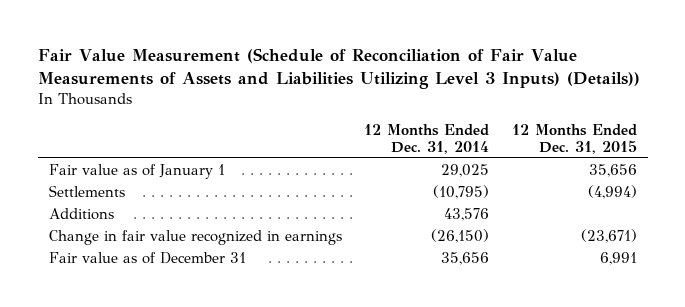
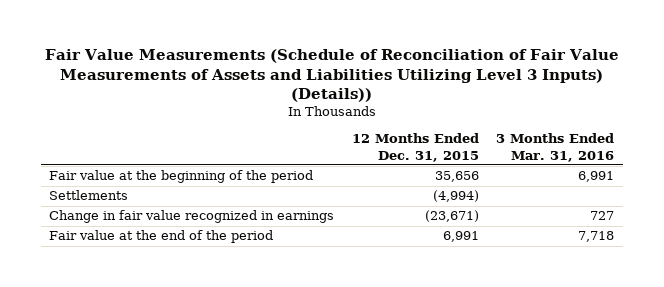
- Fair Value Measurement (Schedule of Reconciliation of Fair Value Measurements of Assets and Liabilities Utilizing Level 3 Inputs) (Details))
+ Fair Value Measurements (Schedule of Reconciliation of Fair Value Measurements of Assets and Liabilities Utilizing Level 3 Inputs) (Details))
- | 12 Months Ended Dec. 31, 2014 | 12 Months Ended Dec. 31, 2015
+ | 12 Months Ended Dec. 31, 2015 | 3 Months Ended Mar. 31, 2016
- Fair value as of January 1 | 29,025 | 35,656
+ Fair value at the beginning of the period | 35,656 | 6,991
- Additions | 43,576 |
- Fair value as of December 31 | 35,656 | 6,991
+ Fair value at the end of the period | 6,991 | 7,718

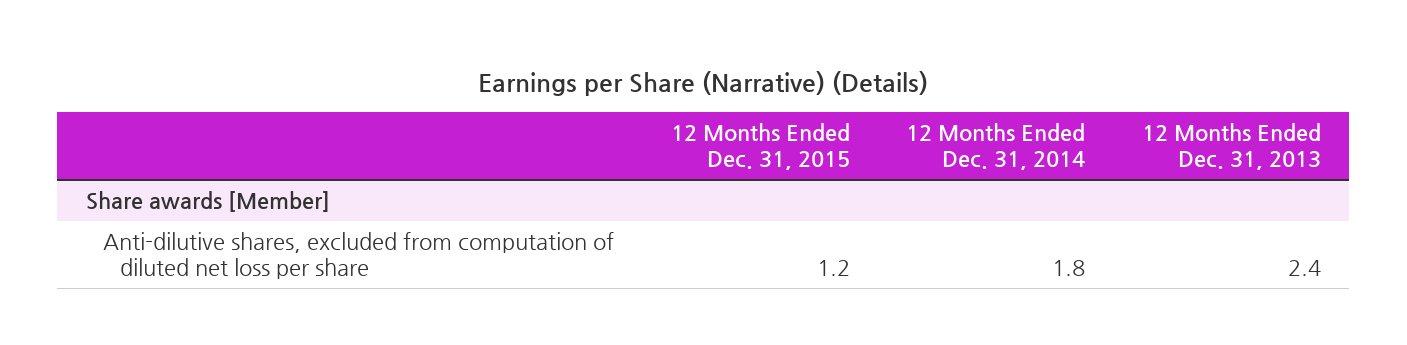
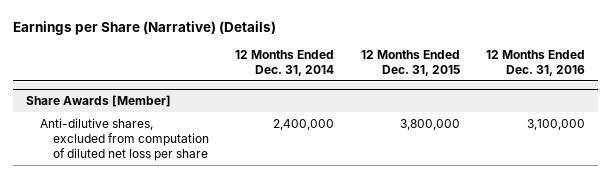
- | 12 Months Ended Dec. 31, 2015 | 12 Months Ended Dec. 31, 2014 | 12 Months Ended Dec. 31, 2013
+ | 12 Months Ended Dec. 31, 2014 | 12 Months Ended Dec. 31, 2015 | 12 Months Ended Dec. 31, 2016
- Share awards [Member]
- Anti-dilutive shares, excluded from computation of diluted net loss per share | 1.2 | 1.8 | 2.4
+ Share Awards [Member]
+ Anti-dilutive shares, excluded from computation of diluted net loss per share | 2,400,000 | 3,800,000 | 3,100,000

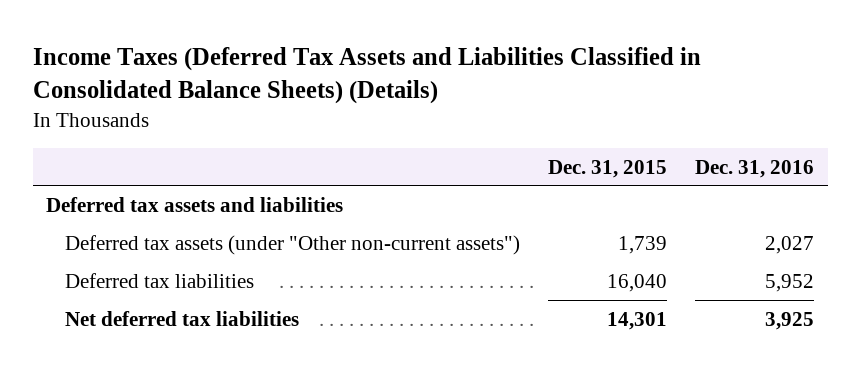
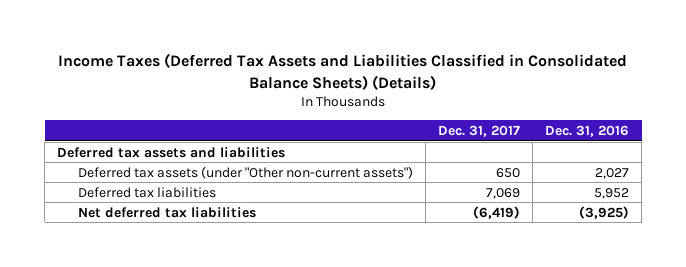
- | Dec. 31, 2015 | Dec. 31, 2016
+ | Dec. 31, 2017 | Dec. 31, 2016
- Net deferred tax liabilities | 14,301 | 3,925
+ Net deferred tax liabilities | (6,419) | (3,925)

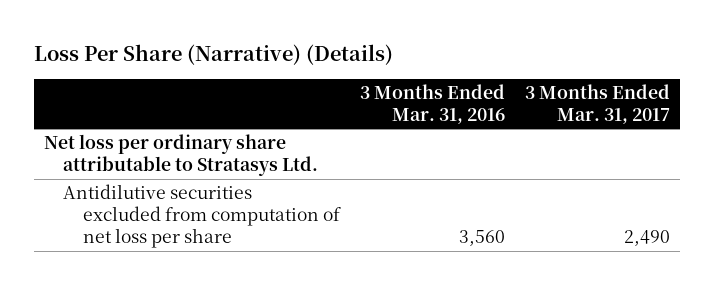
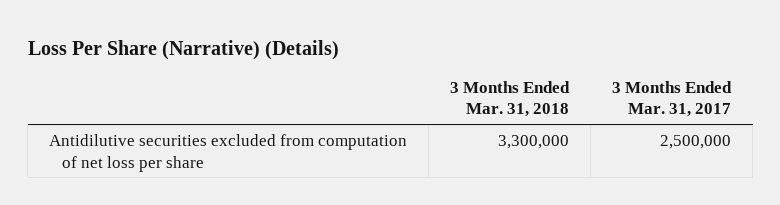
- | 3 Months Ended Mar. 31, 2016 | 3 Months Ended Mar. 31, 2017
+ | 3 Months Ended Mar. 31, 2018 | 3 Months Ended Mar. 31, 2017
- Net loss per ordinary share attributable to Stratasys Ltd.
- Antidilutive securities excluded from computation of net loss per share | 3,560 | 2,490
+ Antidilutive securities excluded from computation of net loss per share | 3,300,000 | 2,500,000

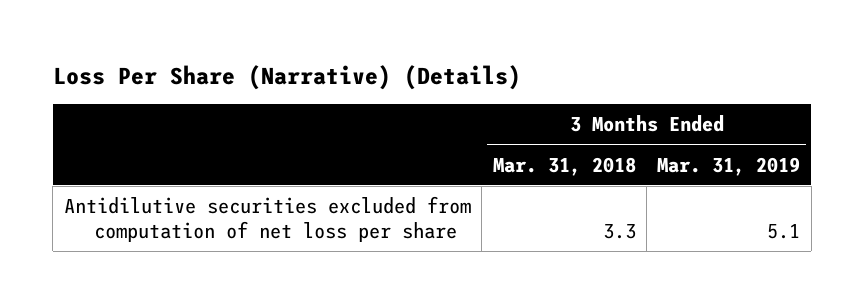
- | 3 Months Ended Mar. 31, 2018 | 3 Months Ended Mar. 31, 2017
+ | 3 Months Ended Mar. 31, 2018 | 3 Months Ended Mar. 31, 2019
- Antidilutive securities excluded from computation of net loss per share | 3,300,000 | 2,500,000
+ Antidilutive securities excluded from computation of net loss per share | 3.3 | 5.1

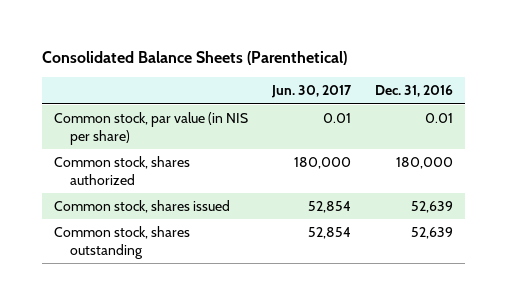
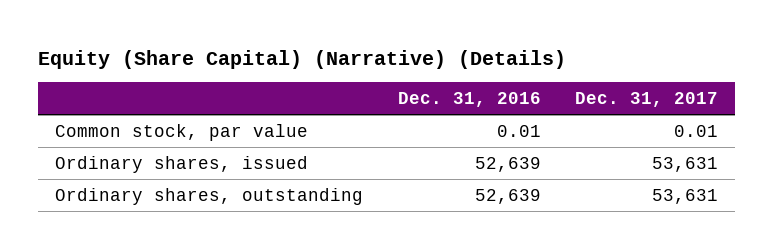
- Consolidated Balance Sheets (Parenthetical)
+ Equity (Share Capital) (Narrative) (Details)
- | Jun. 30, 2017 | Dec. 31, 2016
+ | Dec. 31, 2016 | Dec. 31, 2017
- Common stock, par value (in NIS per share) | 0.01 | 0.01
- Common stock, shares authorized | 180,000 | 180,000
- Common stock, shares issued | 52,854 | 52,639
- Common stock, shares outstanding | 52,854 | 52,639
+ Common stock, par value | 0.01 | 0.01
+ Ordinary shares, issued | 52,639 | 53,631
+ Ordinary shares, outstanding | 52,639 | 53,631

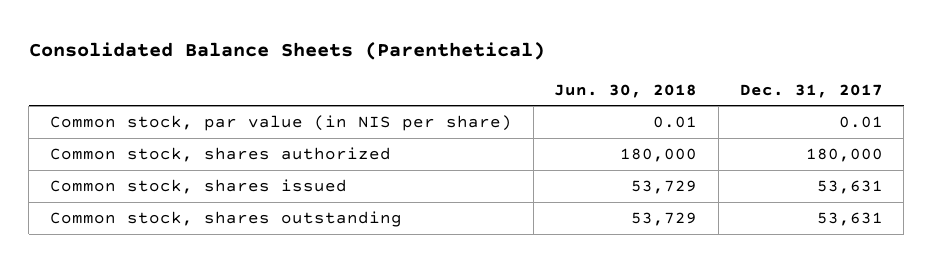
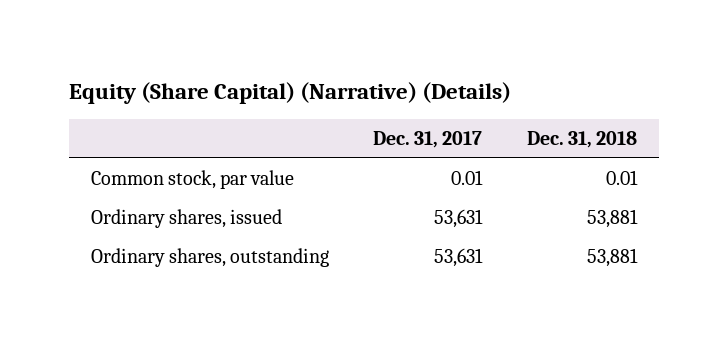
- Consolidated Balance Sheets (Parenthetical)
+ Equity (Share Capital) (Narrative) (Details)
- | Jun. 30, 2018 | Dec. 31, 2017
+ | Dec. 31, 2017 | Dec. 31, 2018
- Common stock, par value (in NIS per share) | 0.01 | 0.01
- Common stock, shares authorized | 180,000 | 180,000
- Common stock, shares issued | 53,729 | 53,631
- Common stock, shares outstanding | 53,729 | 53,631
+ Common stock, par value | 0.01 | 0.01
+ Ordinary shares, issued | 53,631 | 53,881
+ Ordinary shares, outstanding | 53,631 | 53,881

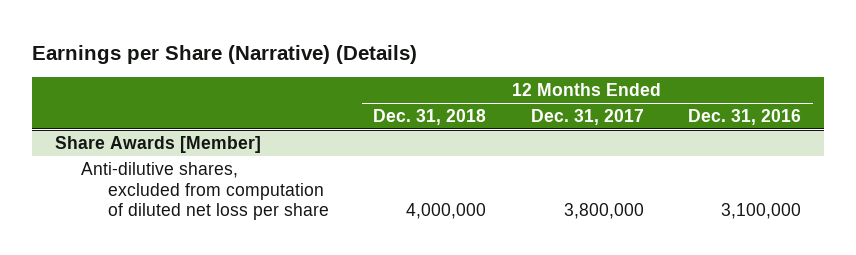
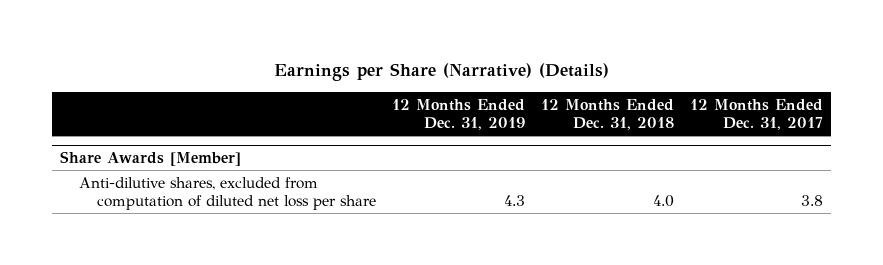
- | 12 Months Ended Dec. 31, 2018 | 12 Months Ended Dec. 31, 2017 | 12 Months Ended Dec. 31, 2016
+ | 12 Months Ended Dec. 31, 2019 | 12 Months Ended Dec. 31, 2018 | 12 Months Ended Dec. 31, 2017
@ Share Awards [Member]
- Anti-dilutive shares, excluded from computation of diluted net loss per share | 4,000,000 | 3,800,000 | 3,100,000
+ Anti-dilutive shares, excluded from computation of diluted net loss per share | 4.3 | 4.0 | 3.8

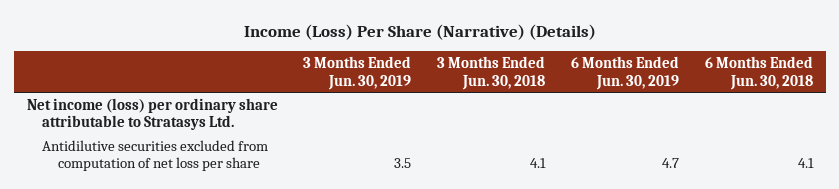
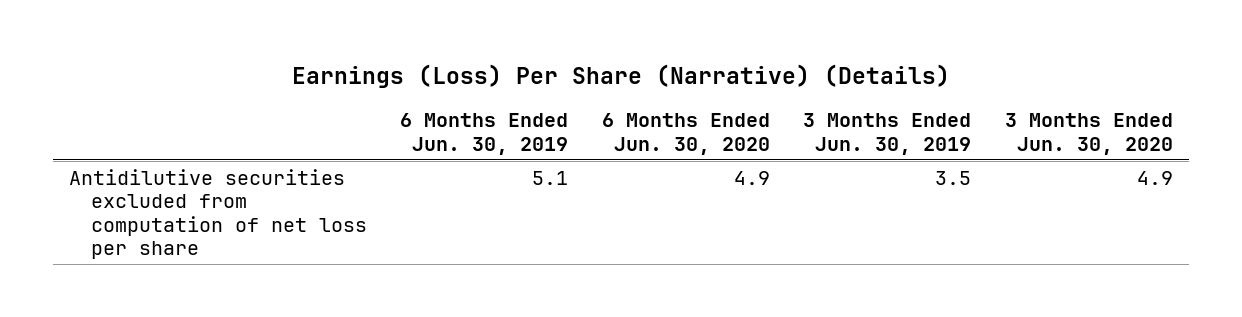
- Income (Loss) Per Share (Narrative) (Details)
+ Earnings (Loss) Per Share (Narrative) (Details)
- | 3 Months Ended Jun. 30, 2019 | 3 Months Ended Jun. 30, 2018 | 6 Months Ended Jun. 30, 2019 | 6 Months Ended Jun. 30, 2018
+ | 6 Months Ended Jun. 30, 2019 | 6 Months Ended Jun. 30, 2020 | 3 Months Ended Jun. 30, 2019 | 3 Months Ended Jun. 30, 2020
- Net income (loss) per ordinary share attributable to Stratasys Ltd.
- Antidilutive securities excluded from computation of net loss per share | 3.5 | 4.1 | 4.7 | 4.1
+ Antidilutive securities excluded from computation of net loss per share | 5.1 | 4.9 | 3.5 | 4.9

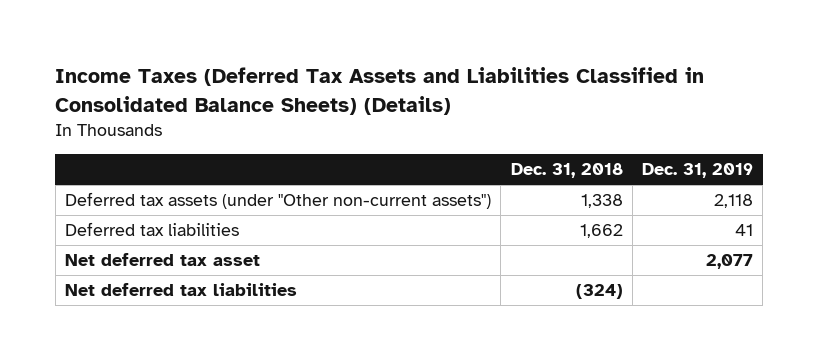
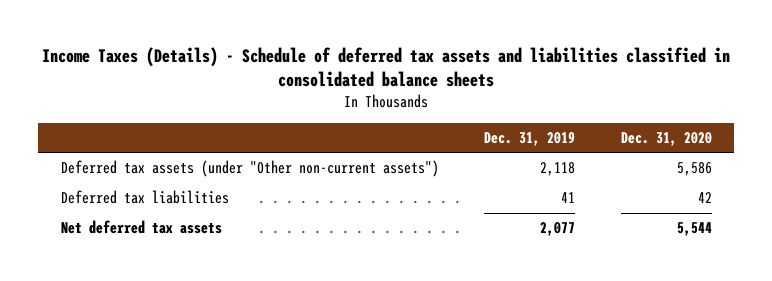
- Income Taxes (Deferred Tax Assets and Liabilities Classified in Consolidated Balance Sheets) (Details)
+ Income Taxes (Details) - Schedule of deferred tax assets and liabilities classified in consolidated balance sheets
- | Dec. 31, 2018 | Dec. 31, 2019
+ | Dec. 31, 2019 | Dec. 31, 2020
- Net deferred tax asset | | 2,077
- Net deferred tax liabilities | (324) |
+ Net deferred tax assets | 2,077 | 5,544

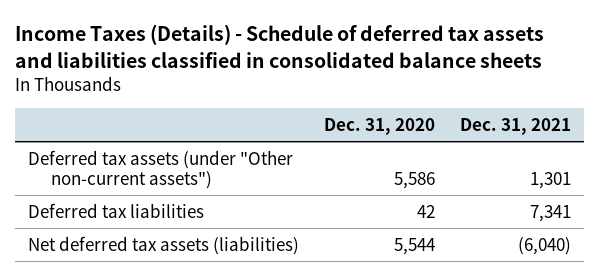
- | Dec. 31, 2019 | Dec. 31, 2020
+ | Dec. 31, 2020 | Dec. 31, 2021
- Net deferred tax assets | 2,077 | 5,544
+ Net deferred tax assets (liabilities) | 5,544 | (6,040)

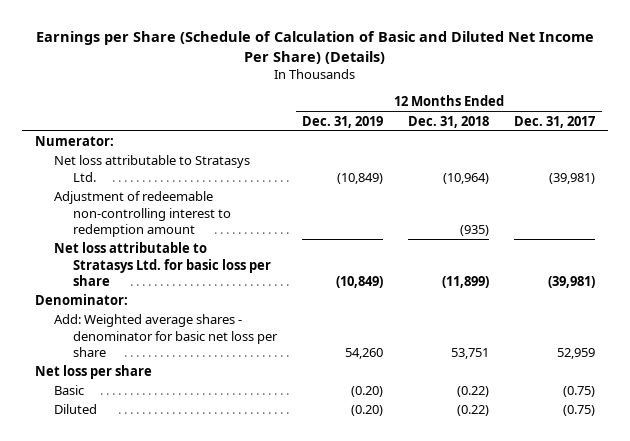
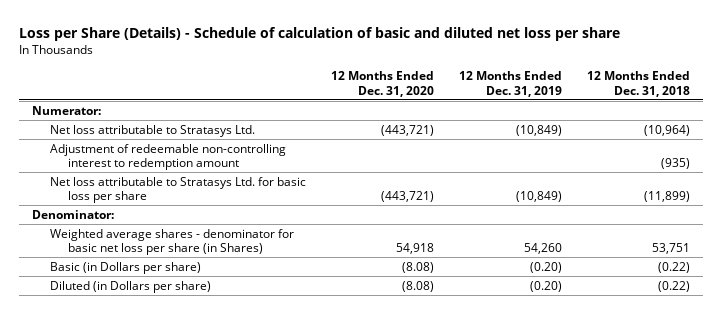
- Earnings per Share (Schedule of Calculation of Basic and Diluted Net Income Per Share) (Details)
+ Loss per Share (Details) - Schedule of calculation of basic and diluted net loss per share
- | 12 Months Ended Dec. 31, 2019 | 12 Months Ended Dec. 31, 2018 | 12 Months Ended Dec. 31, 2017
+ | 12 Months Ended Dec. 31, 2020 | 12 Months Ended Dec. 31, 2019 | 12 Months Ended Dec. 31, 2018
- Add: Weighted average shares - denominator for basic net loss per share | 54,260 | 53,751 | 52,959
- Net loss per share
- Basic | (0.20) | (0.22) | (0.75)
- Diluted | (0.20) | (0.22) | (0.75)
+ Weighted average shares - denominator for basic net loss per share (in Shares) | 54,918 | 54,260 | 53,751
+ Basic (in Dollars per share) | (8.08) | (0.20) | (0.22)
+ Diluted (in Dollars per share) | (8.08) | (0.20) | (0.22)

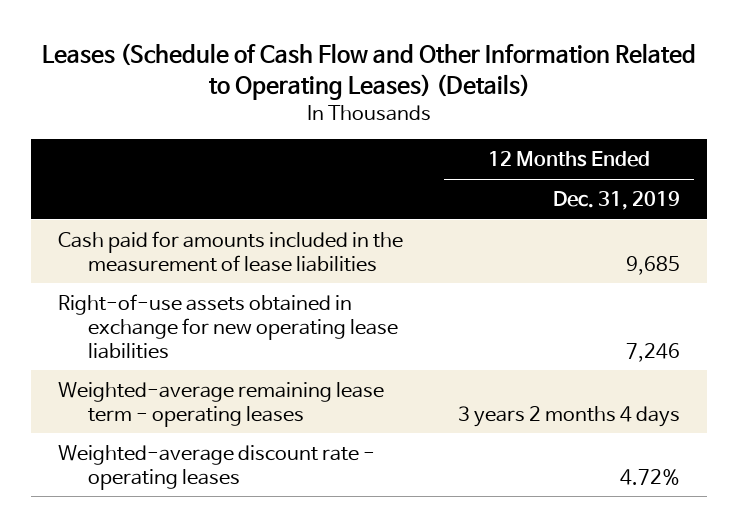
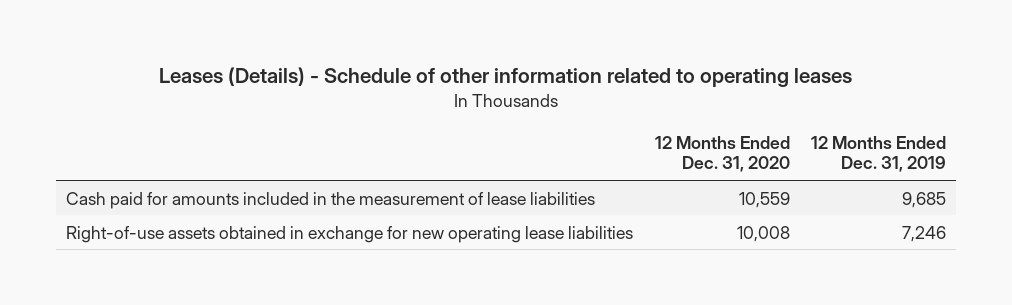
- Leases (Schedule of Cash Flow and Other Information Related to Operating Leases) (Details)
+ Leases (Details) - Schedule of other information related to operating leases
- | 12 Months Ended Dec. 31, 2019
+ | 12 Months Ended Dec. 31, 2020 | 12 Months Ended Dec. 31, 2019
- Weighted-average remaining lease term - operating leases | 3 years 2 months 4 days
- Weighted-average discount rate - operating leases | 4.72%

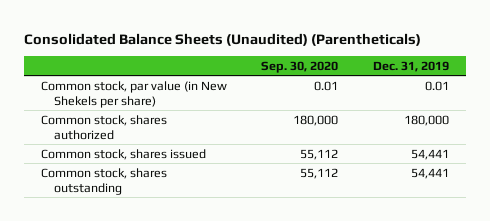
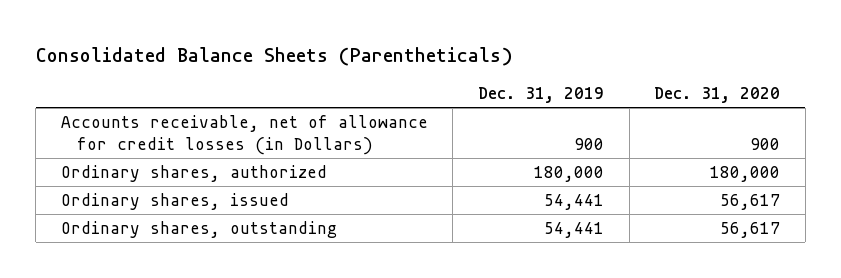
- Consolidated Balance Sheets (Unaudited) (Parentheticals)
+ Consolidated Balance Sheets (Parentheticals)
- | Sep. 30, 2020 | Dec. 31, 2019
+ | Dec. 31, 2019 | Dec. 31, 2020
- Common stock, par value (in New Shekels per share) | 0.01 | 0.01
- Common stock, shares authorized | 180,000 | 180,000
- Common stock, shares issued | 55,112 | 54,441
- Common stock, shares outstanding | 55,112 | 54,441
+ Accounts receivable, net of allowance for credit losses (in Dollars) | 900 | 900
+ Ordinary shares, authorized | 180,000 | 180,000
+ Ordinary shares, issued | 54,441 | 56,617
+ Ordinary shares, outstanding | 54,441 | 56,617

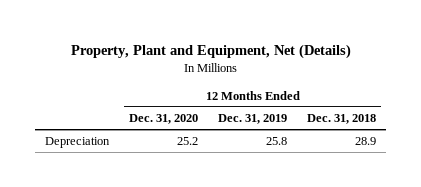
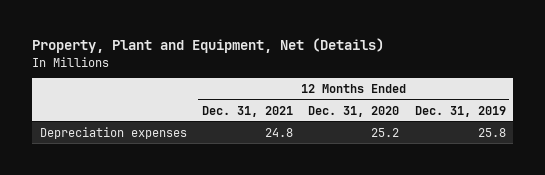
- | 12 Months Ended Dec. 31, 2020 | 12 Months Ended Dec. 31, 2019 | 12 Months Ended Dec. 31, 2018
+ | 12 Months Ended Dec. 31, 2021 | 12 Months Ended Dec. 31, 2020 | 12 Months Ended Dec. 31, 2019
- Depreciation | 25.2 | 25.8 | 28.9
+ Depreciation expenses | 24.8 | 25.2 | 25.8

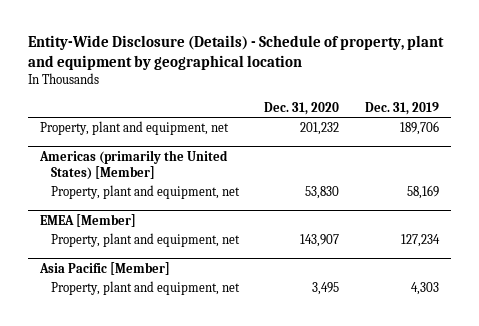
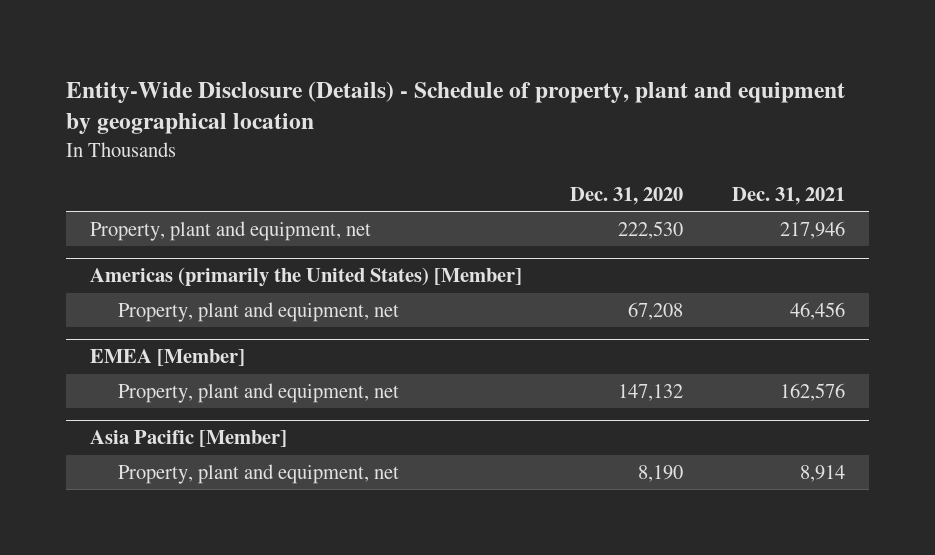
- | Dec. 31, 2020 | Dec. 31, 2019
+ | Dec. 31, 2020 | Dec. 31, 2021
- Property, plant and equipment, net | 201,232 | 189,706
+ Property, plant and equipment, net | 222,530 | 217,946
@ Americas (primarily the United States) [Member]
- Property, plant and equipment, net | 53,830 | 58,169
+ Property, plant and equipment, net | 67,208 | 46,456
@ EMEA [Member]
- Property, plant and equipment, net | 143,907 | 127,234
+ Property, plant and equipment, net | 147,132 | 162,576
@ Asia Pacific [Member]
- Property, plant and equipment, net | 3,495 | 4,303
+ Property, plant and equipment, net | 8,190 | 8,914

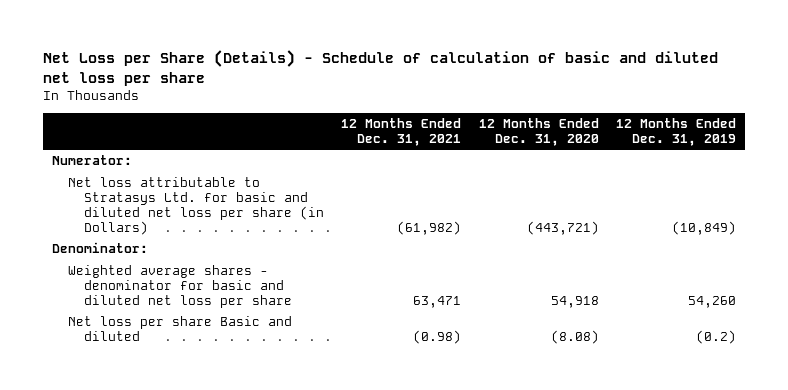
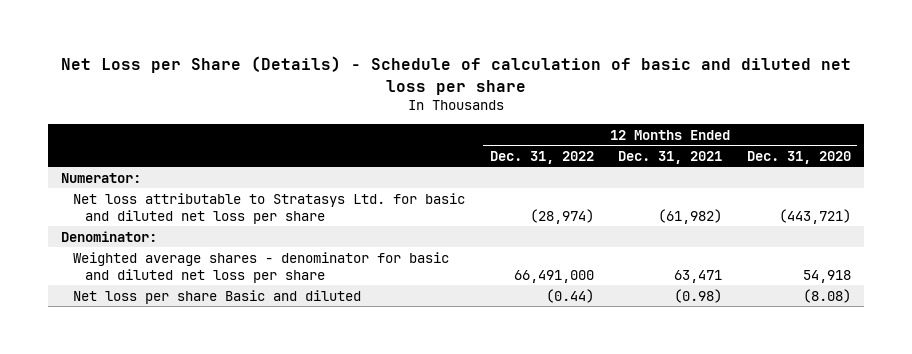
- | 12 Months Ended Dec. 31, 2021 | 12 Months Ended Dec. 31, 2020 | 12 Months Ended Dec. 31, 2019
+ | 12 Months Ended Dec. 31, 2022 | 12 Months Ended Dec. 31, 2021 | 12 Months Ended Dec. 31, 2020
- Net loss attributable to Stratasys Ltd. for basic and diluted net loss per share (in Dollars) | (61,982) | (443,721) | (10,849)
+ Net loss attributable to Stratasys Ltd. for basic and diluted net loss per share | (28,974) | (61,982) | (443,721)

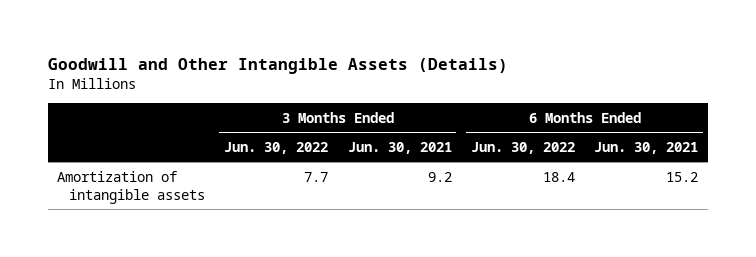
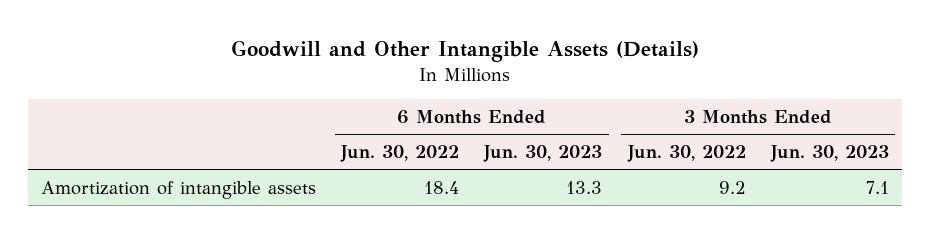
- | 3 Months Ended Jun. 30, 2022 | 3 Months Ended Jun. 30, 2021 | 6 Months Ended Jun. 30, 2022 | 6 Months Ended Jun. 30, 2021
+ | 6 Months Ended Jun. 30, 2022 | 6 Months Ended Jun. 30, 2023 | 3 Months Ended Jun. 30, 2022 | 3 Months Ended Jun. 30, 2023
- Amortization of intangible assets | 7.7 | 9.2 | 18.4 | 15.2
+ Amortization of intangible assets | 18.4 | 13.3 | 9.2 | 7.1

